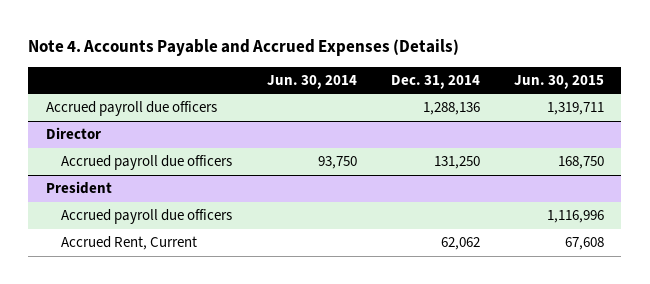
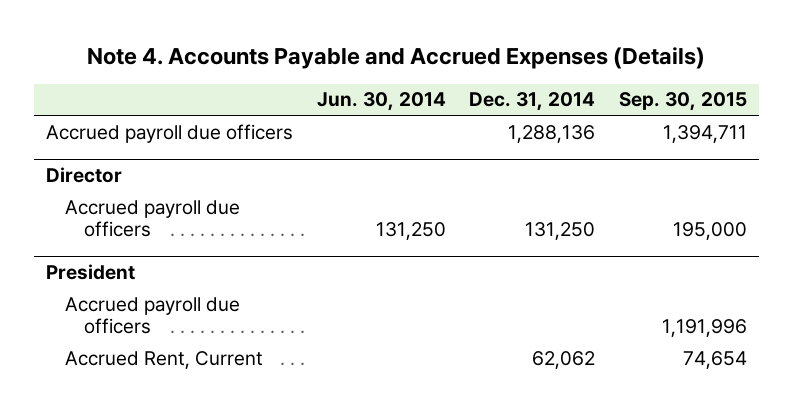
- | Jun. 30, 2014 | Dec. 31, 2014 | Jun. 30, 2015
+ | Jun. 30, 2014 | Dec. 31, 2014 | Sep. 30, 2015
@ Director
- Accrued payroll due officers | 93,750 | 131,250 | 168,750
+ Accrued payroll due officers | 131,250 | 131,250 | 195,000

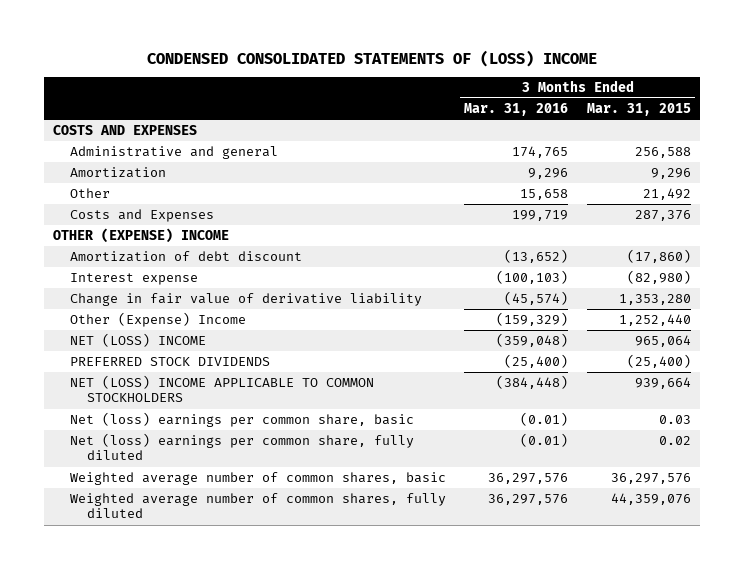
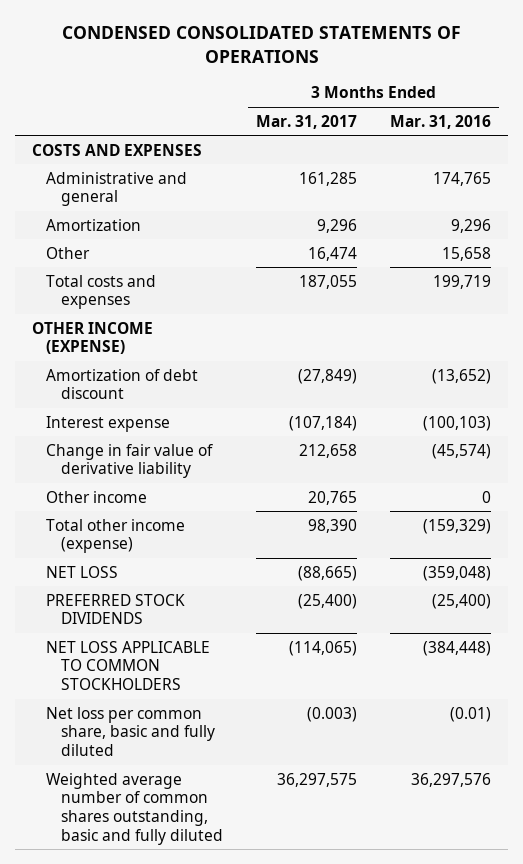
- CONDENSED CONSOLIDATED STATEMENTS OF (LOSS) INCOME
+ CONDENSED CONSOLIDATED STATEMENTS OF OPERATIONS
- | 3 Months Ended Mar. 31, 2016 | 3 Months Ended Mar. 31, 2015
+ | 3 Months Ended Mar. 31, 2017 | 3 Months Ended Mar. 31, 2016
- Costs and Expenses | 199,719 | 287,376
- OTHER (EXPENSE) INCOME
+ Total costs and expenses | 187,055 | 199,719
+ OTHER INCOME (EXPENSE)
- Other (Expense) Income | (159,329) | 1,252,440
- NET (LOSS) INCOME | (359,048) | 965,064
+ Other income | 20,765 | 0
+ Total other income (expense) | 98,390 | (159,329)
+ NET LOSS | (88,665) | (359,048)
- NET (LOSS) INCOME APPLICABLE TO COMMON STOCKHOLDERS | (384,448) | 939,664
- Net (loss) earnings per common share, basic | (0.01) | 0.03
- Net (loss) earnings per common share, fully diluted | (0.01) | 0.02
- Weighted average number of common shares, basic | 36,297,576 | 36,297,576
- Weighted average number of common shares, fully diluted | 36,297,576 | 44,359,076
+ NET LOSS APPLICABLE TO COMMON STOCKHOLDERS | (114,065) | (384,448)
+ Net loss per common share, basic and fully diluted | (0.003) | (0.01)
+ Weighted average number of common shares outstanding, basic and fully diluted | 36,297,575 | 36,297,576

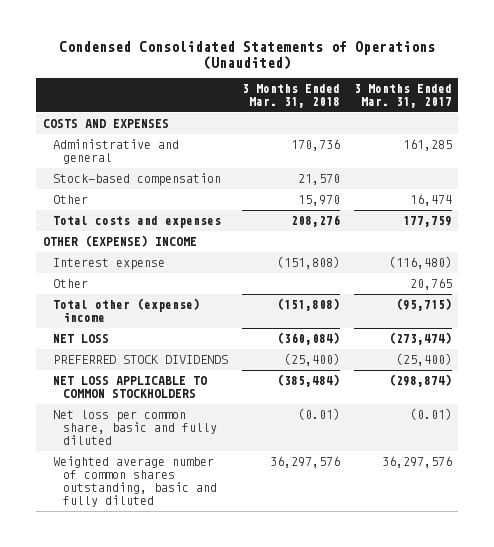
- CONDENSED CONSOLIDATED STATEMENTS OF OPERATIONS
+ Condensed Consolidated Statements of Operations (Unaudited)
- | 3 Months Ended Mar. 31, 2017 | 3 Months Ended Mar. 31, 2016
+ | 3 Months Ended Mar. 31, 2018 | 3 Months Ended Mar. 31, 2017
- Amortization | 9,296 | 9,296
+ Stock-based compensation | 21,570 |
- Total costs and expenses | 187,055 | 199,719
- OTHER INCOME (EXPENSE)
- Amortization of debt discount | (27,849) | (13,652)
- Interest expense | (107,184) | (100,103)
- Change in fair value of derivative liability | 212,658 | (45,574)
- Other income | 20,765 | 0
- Total other income (expense) | 98,390 | (159,329)
- NET LOSS | (88,665) | (359,048)
+ Total costs and expenses | 208,276 | 177,759
+ OTHER (EXPENSE) INCOME
+ Interest expense | (151,808) | (116,480)
+ Other | | 20,765
+ Total other (expense) income | (151,808) | (95,715)
+ NET LOSS | (360,084) | (273,474)
- NET LOSS APPLICABLE TO COMMON STOCKHOLDERS | (114,065) | (384,448)
- Net loss per common share, basic and fully diluted | (0.003) | (0.01)
- Weighted average number of common shares outstanding, basic and fully diluted | 36,297,575 | 36,297,576
+ NET LOSS APPLICABLE TO COMMON STOCKHOLDERS | (385,484) | (298,874)
+ Net loss per common share, basic and fully diluted | (0.01) | (0.01)
+ Weighted average number of common shares outstanding, basic and fully diluted | 36,297,576 | 36,297,576

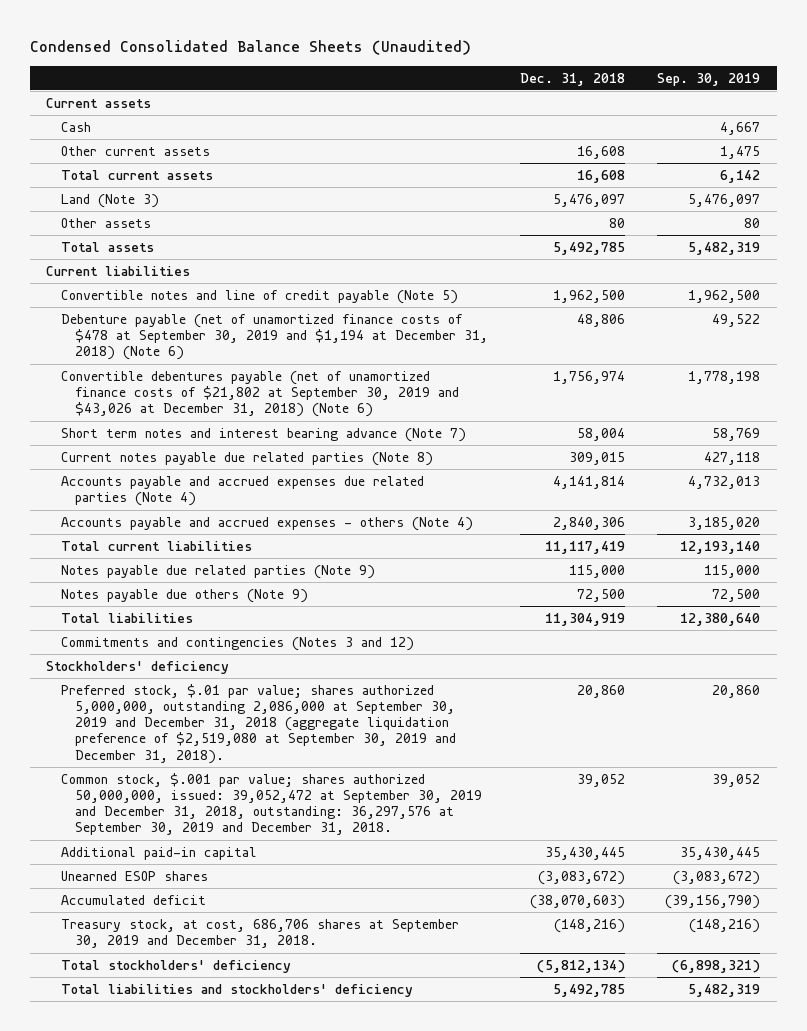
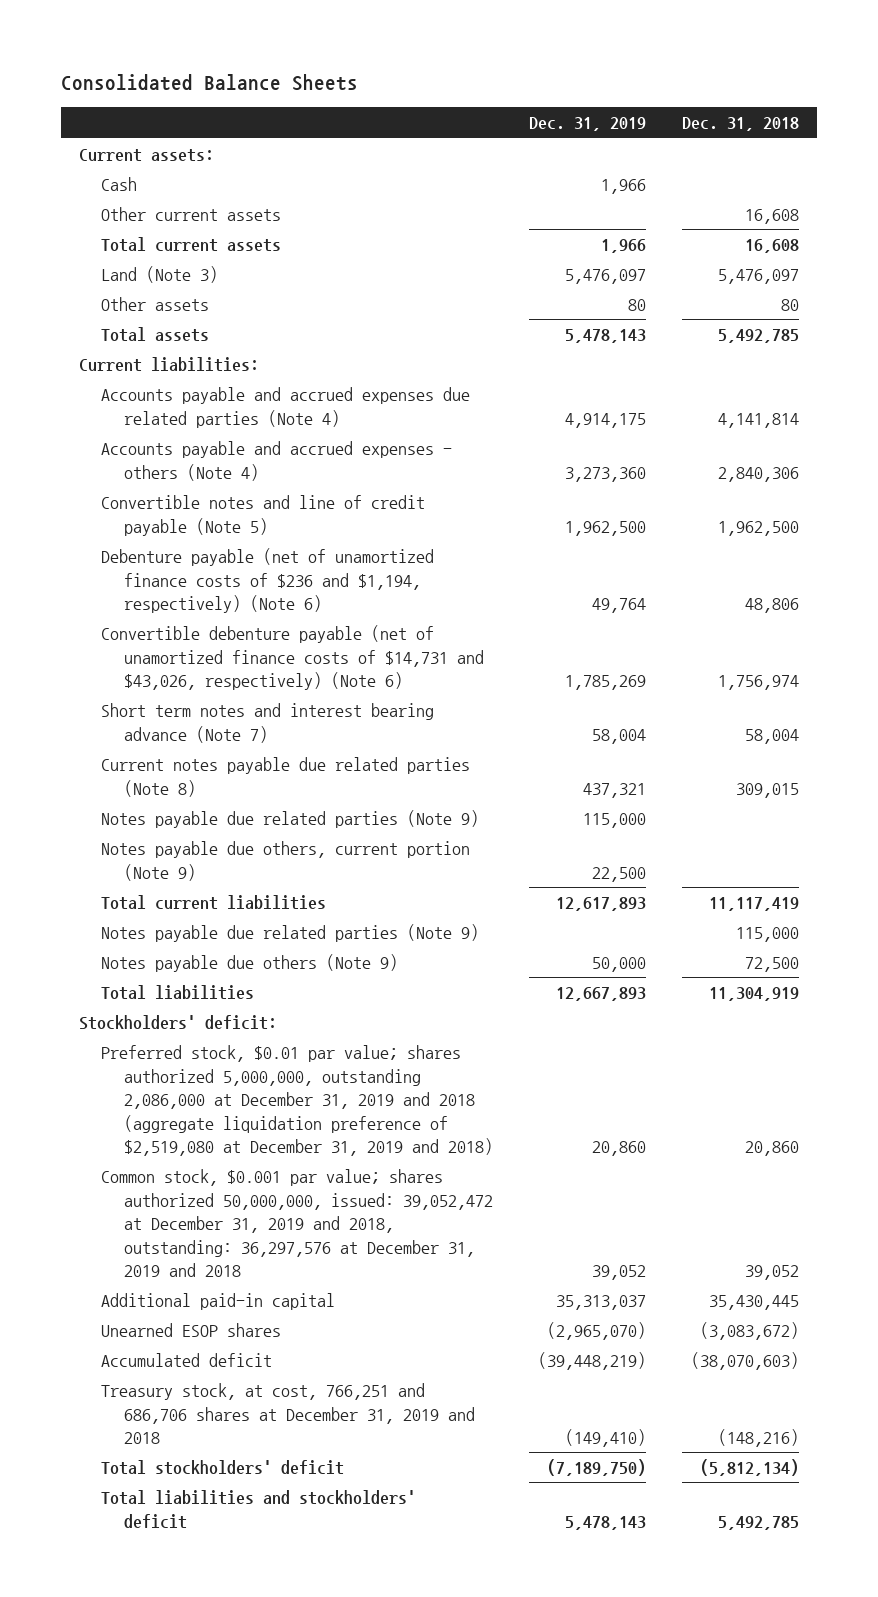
- Condensed Consolidated Balance Sheets (Unaudited)
+ Consolidated Balance Sheets
- | Dec. 31, 2018 | Sep. 30, 2019
+ | Dec. 31, 2019 | Dec. 31, 2018
- Current assets
+ Current assets:
- Current liabilities
+ Current liabilities:
moved up: Accounts payable and accrued expenses due related parties (Note 4) | 4,914,175 | 4,141,814
moved up: Accounts payable and accrued expenses - others (Note 4) | 3,273,360 | 2,840,306
- Debenture payable (net of unamortized finance costs of $478 at September 30, 2019 and $1,194 at December 31, 2018) (Note 6) | 48,806 | 49,522
- Convertible debentures payable (net of unamortized finance costs of $21,802 at September 30, 2019 and $43,026 at December 31, 2018) (Note 6) | 1,756,974 | 1,778,198
+ Debenture payable (net of unamortized finance costs of $236 and $1,194, respectively) (Note 6) | 49,764 | 48,806
+ Convertible debenture payable (net of unamortized finance costs of $14,731 and $43,026, respectively) (Note 6) | 1,785,269 | 1,756,974
+ Notes payable due related parties (Note 9) | 115,000 |
+ Notes payable due others, current portion (Note 9) | 22,500 |
- Commitments and contingencies (Notes 3 and 12)
- Stockholders' deficiency
- Preferred stock, $.01 par value; shares authorized 5,000,000, outstanding 2,086,000 at September 30, 2019 and December 31, 2018 (aggregate liquidation preference of $2,519,080 at September 30, 2019 and December 31, 2018). | 20,860 | 20,860
- Common stock, $.001 par value; shares authorized 50,000,000, issued: 39,052,472 at September 30, 2019 and December 31, 2018, outstanding: 36,297,576 at September 30, 2019 and December 31, 2018. | 39,052 | 39,052
+ Stockholders' deficit:
+ Preferred stock, $0.01 par value; shares authorized 5,000,000, outstanding 2,086,000 at December 31, 2019 and 2018 (aggregate liquidation preference of $2,519,080 at December 31, 2019 and 2018) | 20,860 | 20,860
+ Common stock, $0.001 par value; shares authorized 50,000,000, issued: 39,052,472 at December 31, 2019 and 2018, outstanding: 36,297,576 at December 31, 2019 and 2018 | 39,052 | 39,052
- Treasury stock, at cost, 686,706 shares at September 30, 2019 and December 31, 2018. | (148,216) | (148,216)
- Total stockholders' deficiency | (5,812,134) | (6,898,321)
- Total liabilities and stockholders' deficiency | 5,492,785 | 5,482,319
+ Treasury stock, at cost, 766,251 and 686,706 shares at December 31, 2019 and 2018 | (149,410) | (148,216)
+ Total stockholders' deficit | (7,189,750) | (5,812,134)
+ Total liabilities and stockholders' deficit | 5,478,143 | 5,492,785

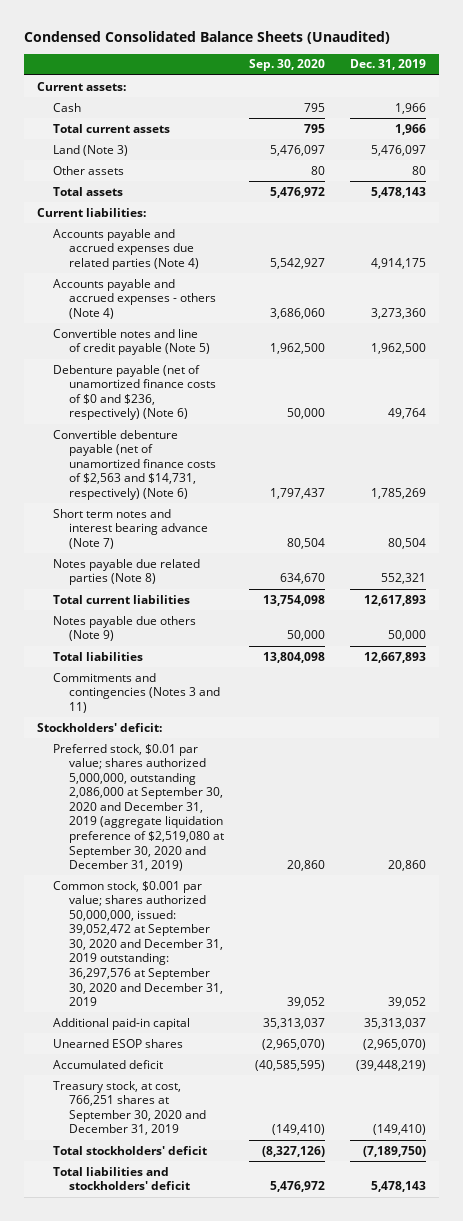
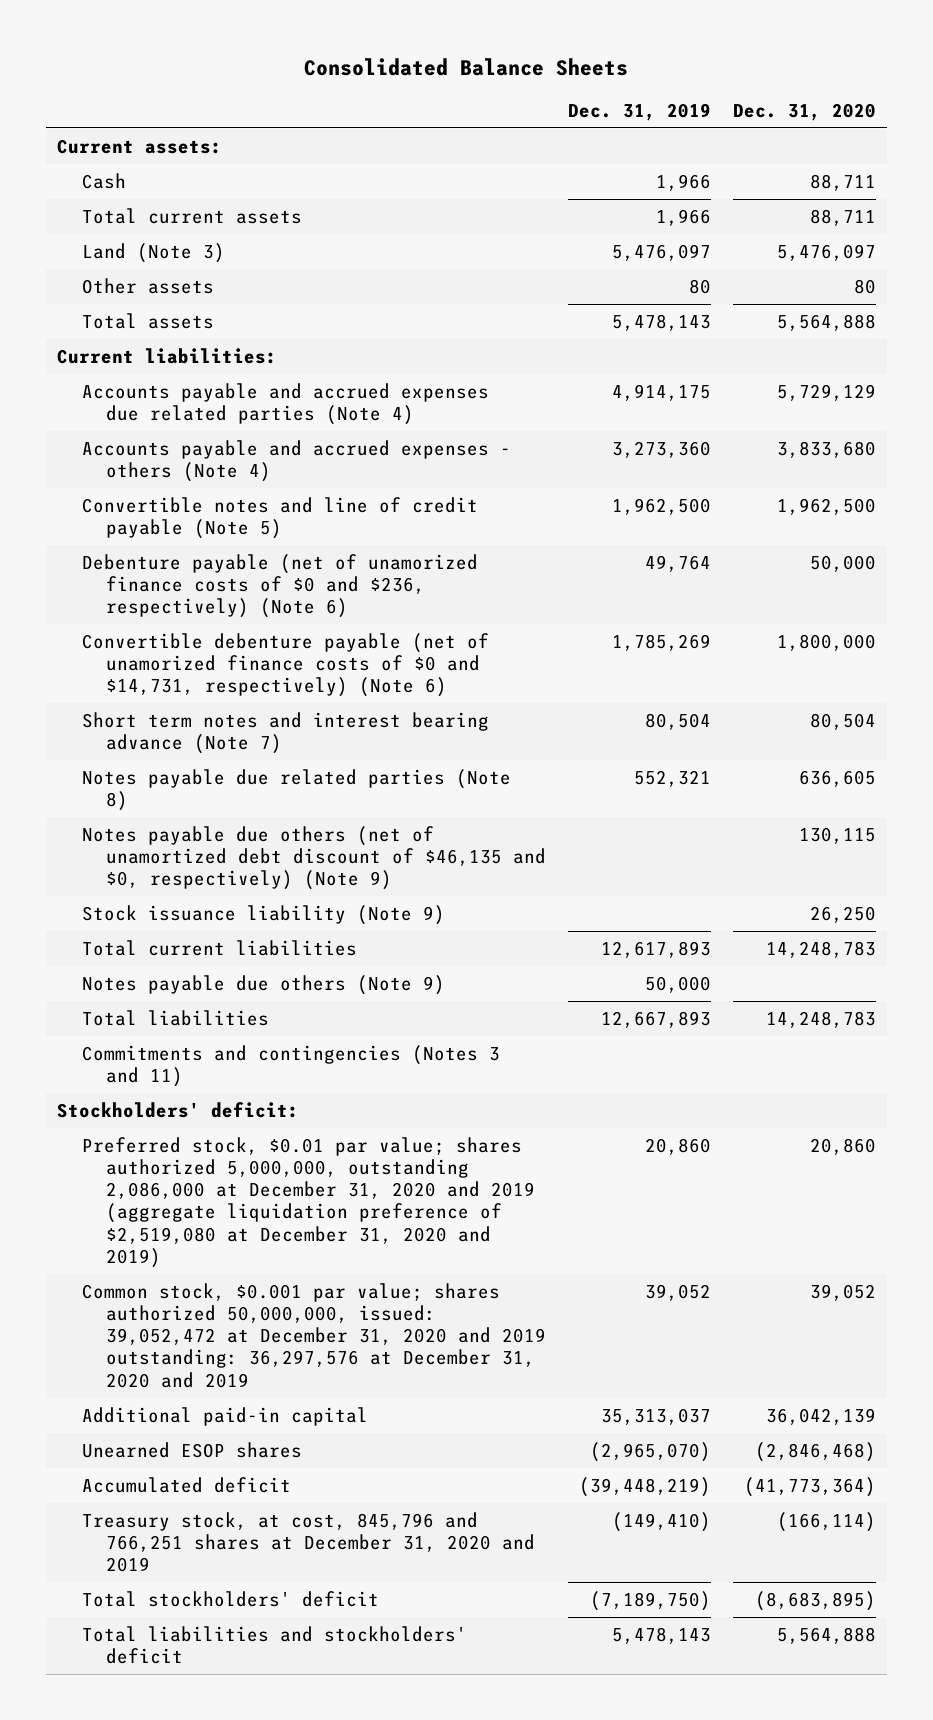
- Condensed Consolidated Balance Sheets (Unaudited)
+ Consolidated Balance Sheets
- | Sep. 30, 2020 | Dec. 31, 2019
+ | Dec. 31, 2019 | Dec. 31, 2020
- Debenture payable (net of unamortized finance costs of $0 and $236, respectively) (Note 6) | 50,000 | 49,764
- Convertible debenture payable (net of unamortized finance costs of $2,563 and $14,731, respectively) (Note 6) | 1,797,437 | 1,785,269
+ Debenture payable (net of unamorized finance costs of $0 and $236, respectively) (Note 6) | 49,764 | 50,000
+ Convertible debenture payable (net of unamorized finance costs of $0 and $14,731, respectively) (Note 6) | 1,785,269 | 1,800,000
+ Notes payable due others (net of unamortized debt discount of $46,135 and $0, respectively) (Note 9) | | 130,115
+ Stock issuance liability (Note 9) | | 26,250
- Preferred stock, $0.01 par value; shares authorized 5,000,000, outstanding 2,086,000 at September 30, 2020 and December 31, 2019 (aggregate liquidation preference of $2,519,080 at September 30, 2020 and December 31, 2019) | 20,860 | 20,860
- Common stock, $0.001 par value; shares authorized 50,000,000, issued: 39,052,472 at September 30, 2020 and December 31, 2019 outstanding: 36,297,576 at September 30, 2020 and December 31, 2019 | 39,052 | 39,052
+ Preferred stock, $0.01 par value; shares authorized 5,000,000, outstanding 2,086,000 at December 31, 2020 and 2019 (aggregate liquidation preference of $2,519,080 at December 31, 2020 and 2019) | 20,860 | 20,860
+ Common stock, $0.001 par value; shares authorized 50,000,000, issued: 39,052,472 at December 31, 2020 and 2019 outstanding: 36,297,576 at December 31, 2020 and 2019 | 39,052 | 39,052
- Treasury stock, at cost, 766,251 shares at September 30, 2020 and December 31, 2019 | (149,410) | (149,410)
+ Treasury stock, at cost, 845,796 and 766,251 shares at December 31, 2020 and 2019 | (149,410) | (166,114)

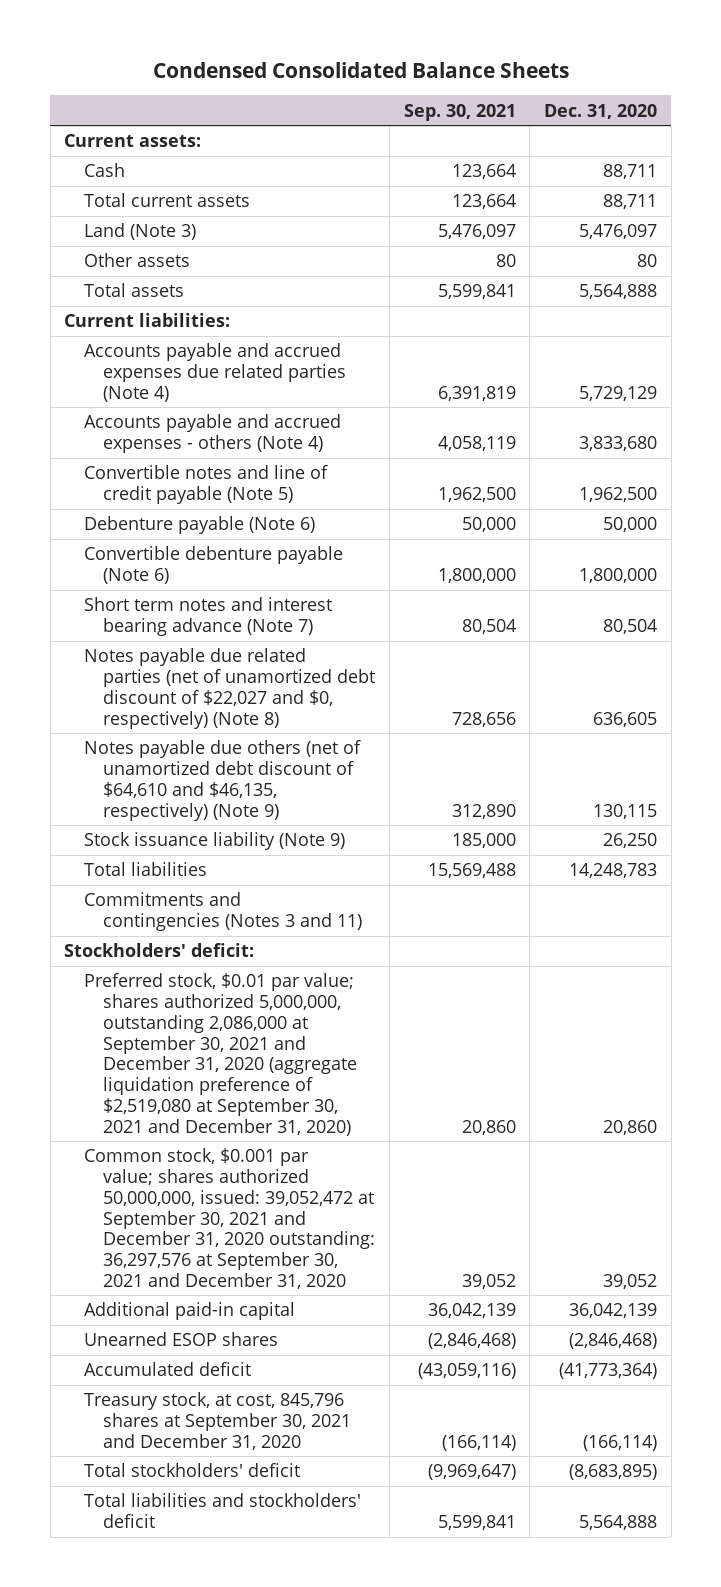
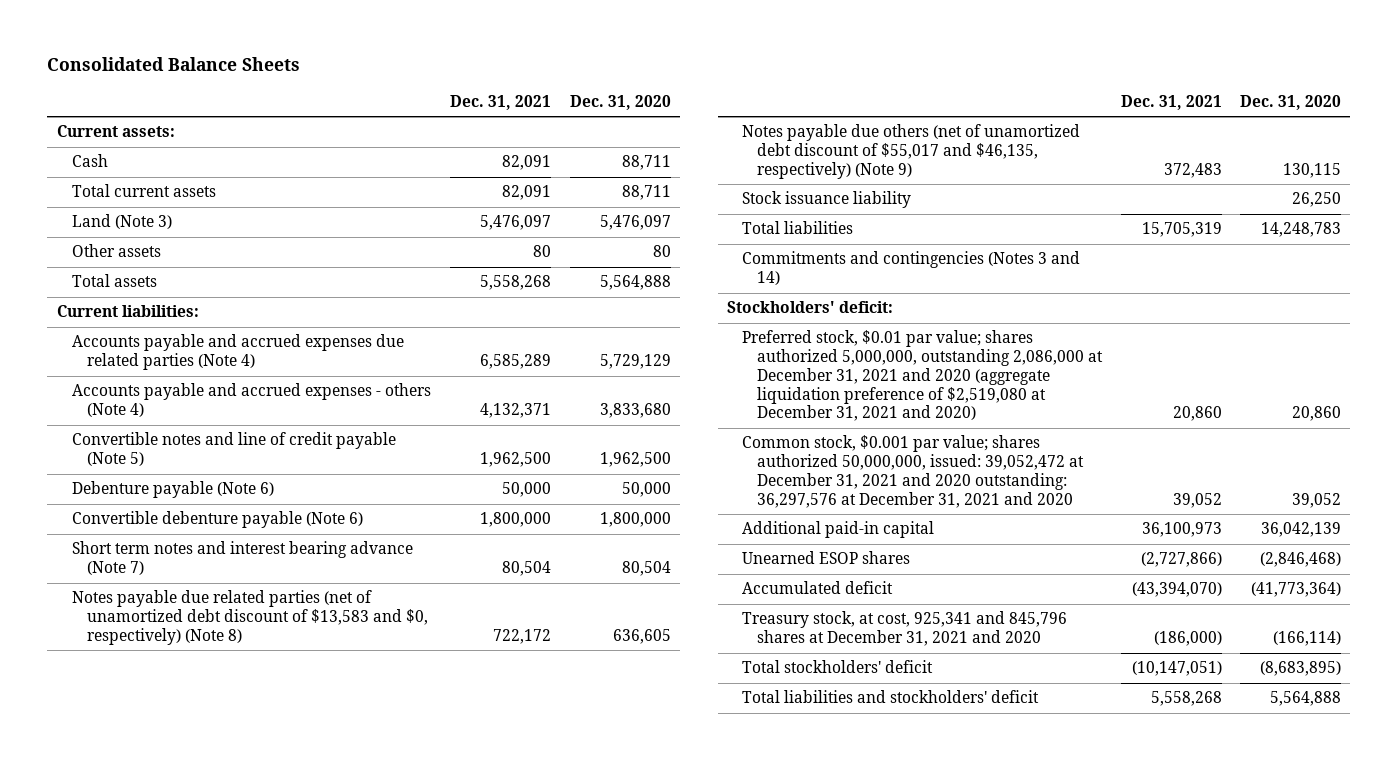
- Condensed Consolidated Balance Sheets
+ Consolidated Balance Sheets
- | Sep. 30, 2021 | Dec. 31, 2020
+ | Dec. 31, 2021 | Dec. 31, 2020
- Notes payable due related parties (net of unamortized debt discount of $22,027 and $0, respectively) (Note 8) | 728,656 | 636,605
- Notes payable due others (net of unamortized debt discount of $64,610 and $46,135, respectively) (Note 9) | 312,890 | 130,115
- Stock issuance liability (Note 9) | 185,000 | 26,250
+ Notes payable due related parties (net of unamortized debt discount of $13,583 and $0, respectively) (Note 8) | 722,172 | 636,605
+ Notes payable due others (net of unamortized debt discount of $55,017 and $46,135, respectively) (Note 9) | 372,483 | 130,115
+ Stock issuance liability | | 26,250
- Commitments and contingencies (Notes 3 and 11)
+ Commitments and contingencies (Notes 3 and 14)
- Preferred stock, $0.01 par value; shares authorized 5,000,000, outstanding 2,086,000 at September 30, 2021 and December 31, 2020 (aggregate liquidation preference of $2,519,080 at September 30, 2021 and December 31, 2020) | 20,860 | 20,860
- Common stock, $0.001 par value; shares authorized 50,000,000, issued: 39,052,472 at September 30, 2021 and December 31, 2020 outstanding: 36,297,576 at September 30, 2021 and December 31, 2020 | 39,052 | 39,052
+ Preferred stock, $0.01 par value; shares authorized 5,000,000, outstanding 2,086,000 at December 31, 2021 and 2020 (aggregate liquidation preference of $2,519,080 at December 31, 2021 and 2020) | 20,860 | 20,860
+ Common stock, $0.001 par value; shares authorized 50,000,000, issued: 39,052,472 at December 31, 2021 and 2020 outstanding: 36,297,576 at December 31, 2021 and 2020 | 39,052 | 39,052
- Treasury stock, at cost, 845,796 shares at September 30, 2021 and December 31, 2020 | (166,114) | (166,114)
+ Treasury stock, at cost, 925,341 and 845,796 shares at December 31, 2021 and 2020 | (186,000) | (166,114)

